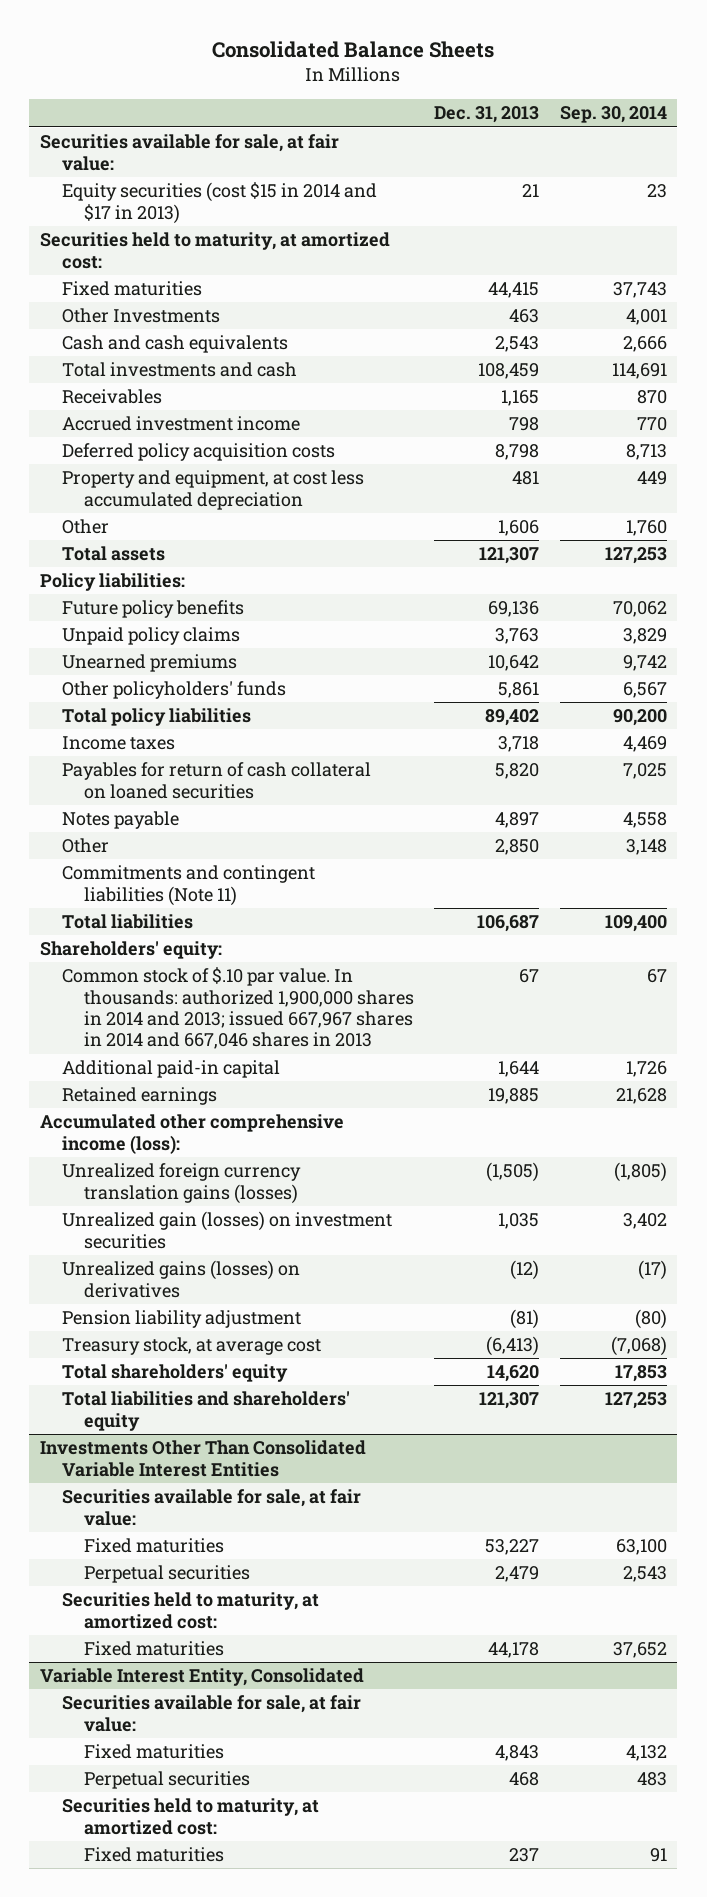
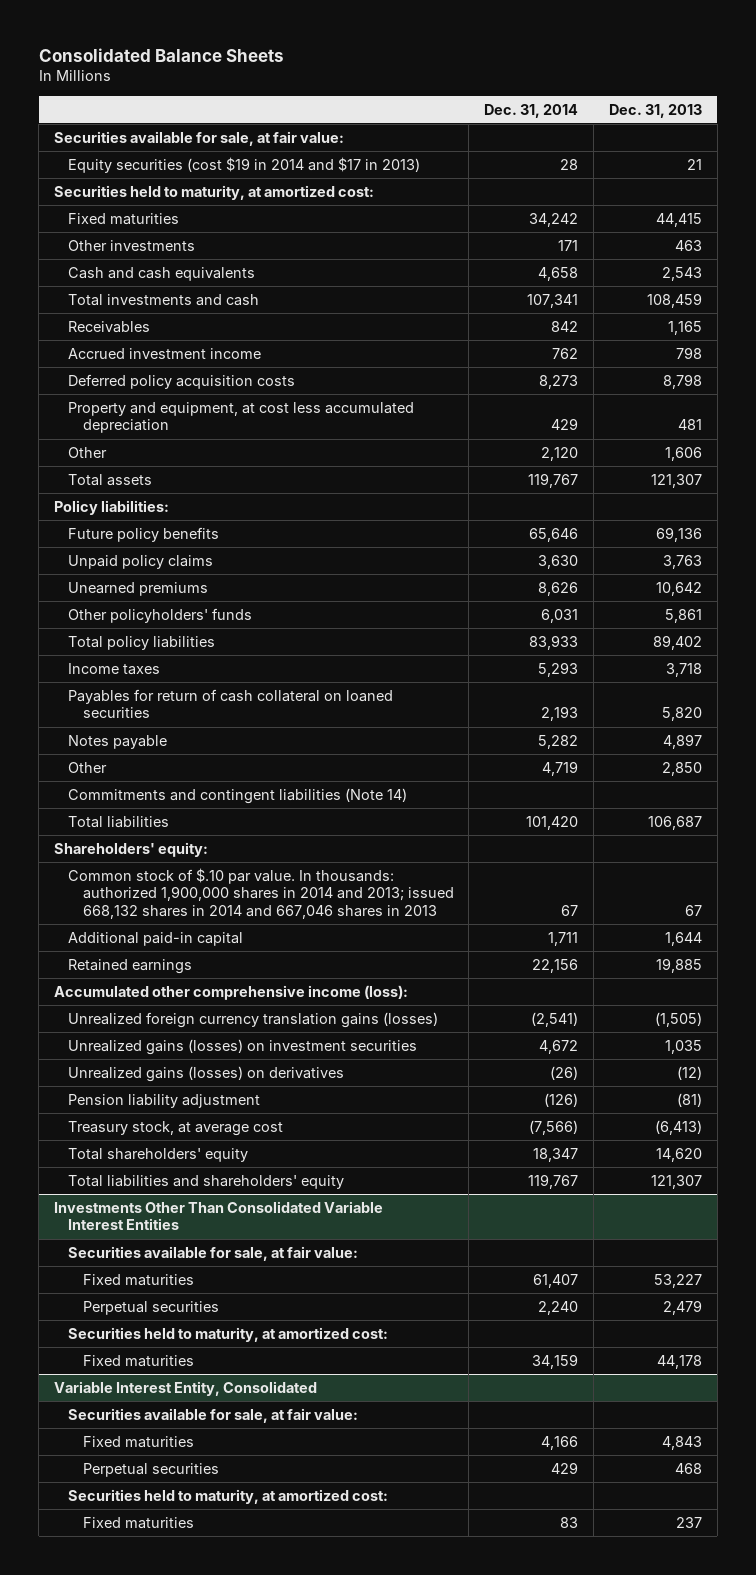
- | Dec. 31, 2013 | Sep. 30, 2014
+ | Dec. 31, 2014 | Dec. 31, 2013
- Equity securities (cost $15 in 2014 and $17 in 2013) | 21 | 23
+ Equity securities (cost $19 in 2014 and $17 in 2013) | 28 | 21
- Other Investments | 463 | 4,001
+ Other investments | 171 | 463
- Commitments and contingent liabilities (Note 11)
+ Commitments and contingent liabilities (Note 14)
- Common stock of $.10 par value. In thousands: authorized 1,900,000 shares in 2014 and 2013; issued 667,967 shares in 2014 and 667,046 shares in 2013 | 67 | 67
+ Common stock of $.10 par value. In thousands: authorized 1,900,000 shares in 2014 and 2013; issued 668,132 shares in 2014 and 667,046 shares in 2013 | 67 | 67
- Unrealized gain (losses) on investment securities | 1,035 | 3,402
+ Unrealized gains (losses) on investment securities | 4,672 | 1,035

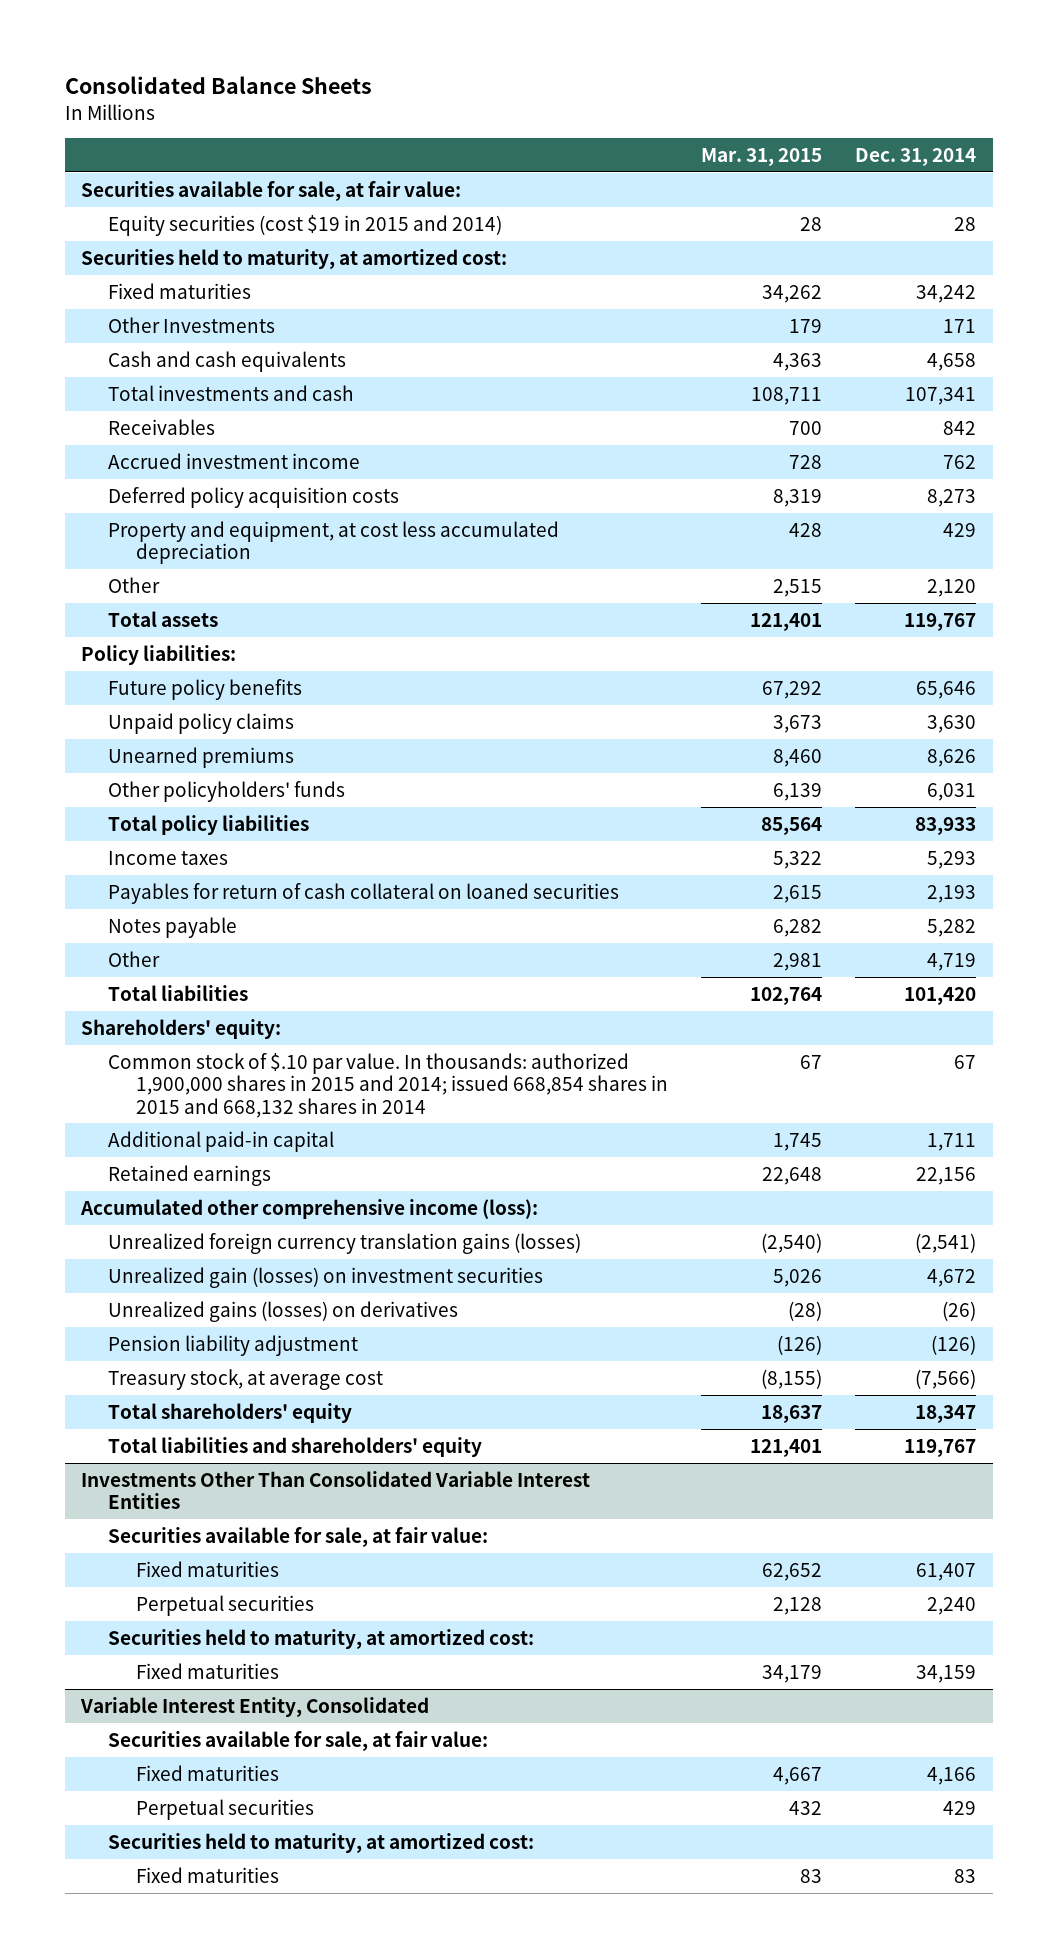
- | Dec. 31, 2014 | Dec. 31, 2013
+ | Mar. 31, 2015 | Dec. 31, 2014
- Equity securities (cost $19 in 2014 and $17 in 2013) | 28 | 21
+ Equity securities (cost $19 in 2015 and 2014) | 28 | 28
- Other investments | 171 | 463
+ Other Investments | 179 | 171
- Commitments and contingent liabilities (Note 14)
- Common stock of $.10 par value. In thousands: authorized 1,900,000 shares in 2014 and 2013; issued 668,132 shares in 2014 and 667,046 shares in 2013 | 67 | 67
+ Common stock of $.10 par value. In thousands: authorized 1,900,000 shares in 2015 and 2014; issued 668,854 shares in 2015 and 668,132 shares in 2014 | 67 | 67
- Unrealized gains (losses) on investment securities | 4,672 | 1,035
+ Unrealized gain (losses) on investment securities | 5,026 | 4,672

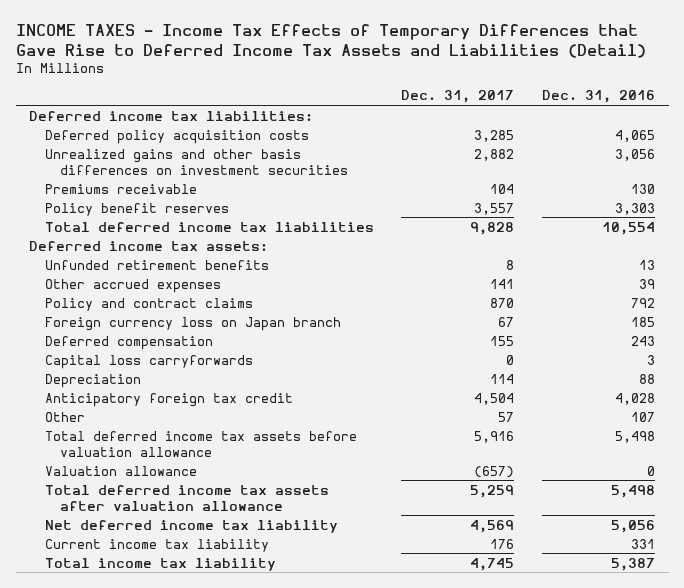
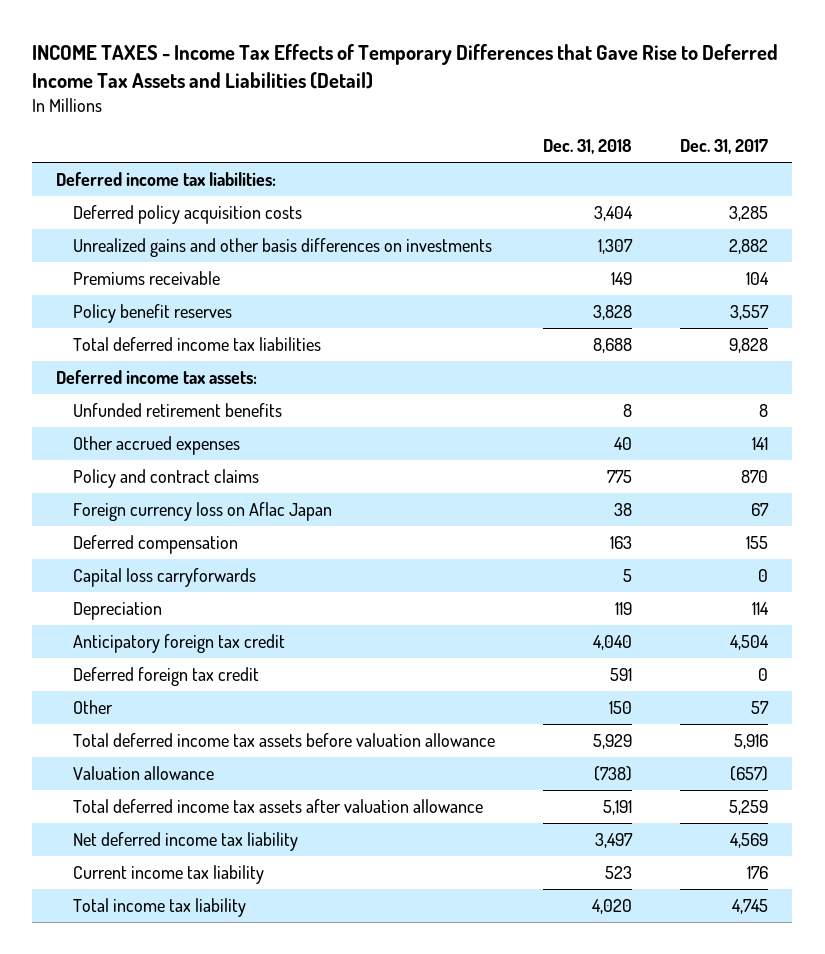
- | Dec. 31, 2017 | Dec. 31, 2016
+ | Dec. 31, 2018 | Dec. 31, 2017
- Unrealized gains and other basis differences on investment securities | 2,882 | 3,056
+ Unrealized gains and other basis differences on investments | 1,307 | 2,882
- Foreign currency loss on Japan branch | 67 | 185
+ Foreign currency loss on Aflac Japan | 38 | 67
+ Deferred foreign tax credit | 591 | 0

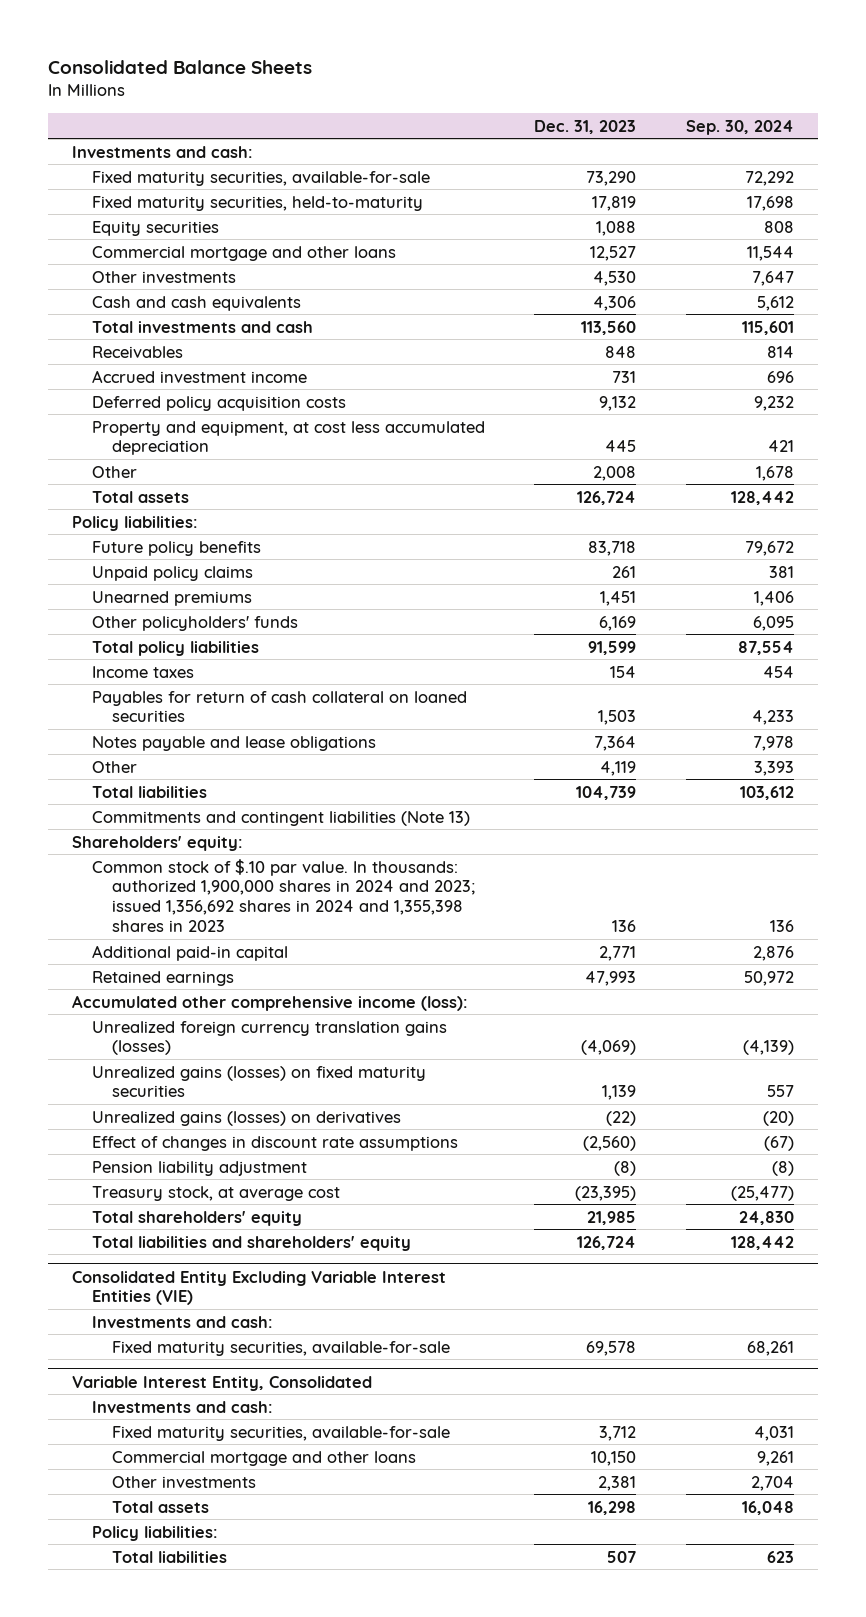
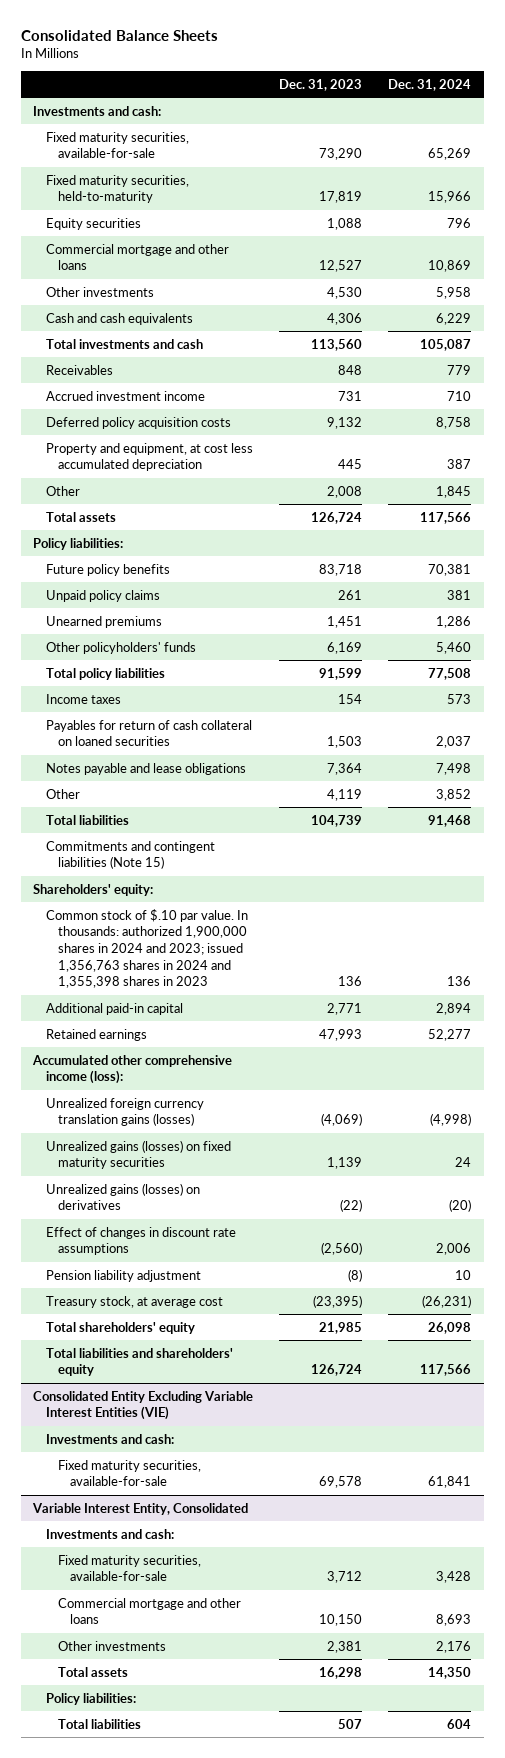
- | Dec. 31, 2023 | Sep. 30, 2024
+ | Dec. 31, 2023 | Dec. 31, 2024
- Commitments and contingent liabilities (Note 13)
+ Commitments and contingent liabilities (Note 15)
- Common stock of $.10 par value. In thousands: authorized 1,900,000 shares in 2024 and 2023; issued 1,356,692 shares in 2024 and 1,355,398 shares in 2023 | 136 | 136
+ Common stock of $.10 par value. In thousands: authorized 1,900,000 shares in 2024 and 2023; issued 1,356,763 shares in 2024 and 1,355,398 shares in 2023 | 136 | 136

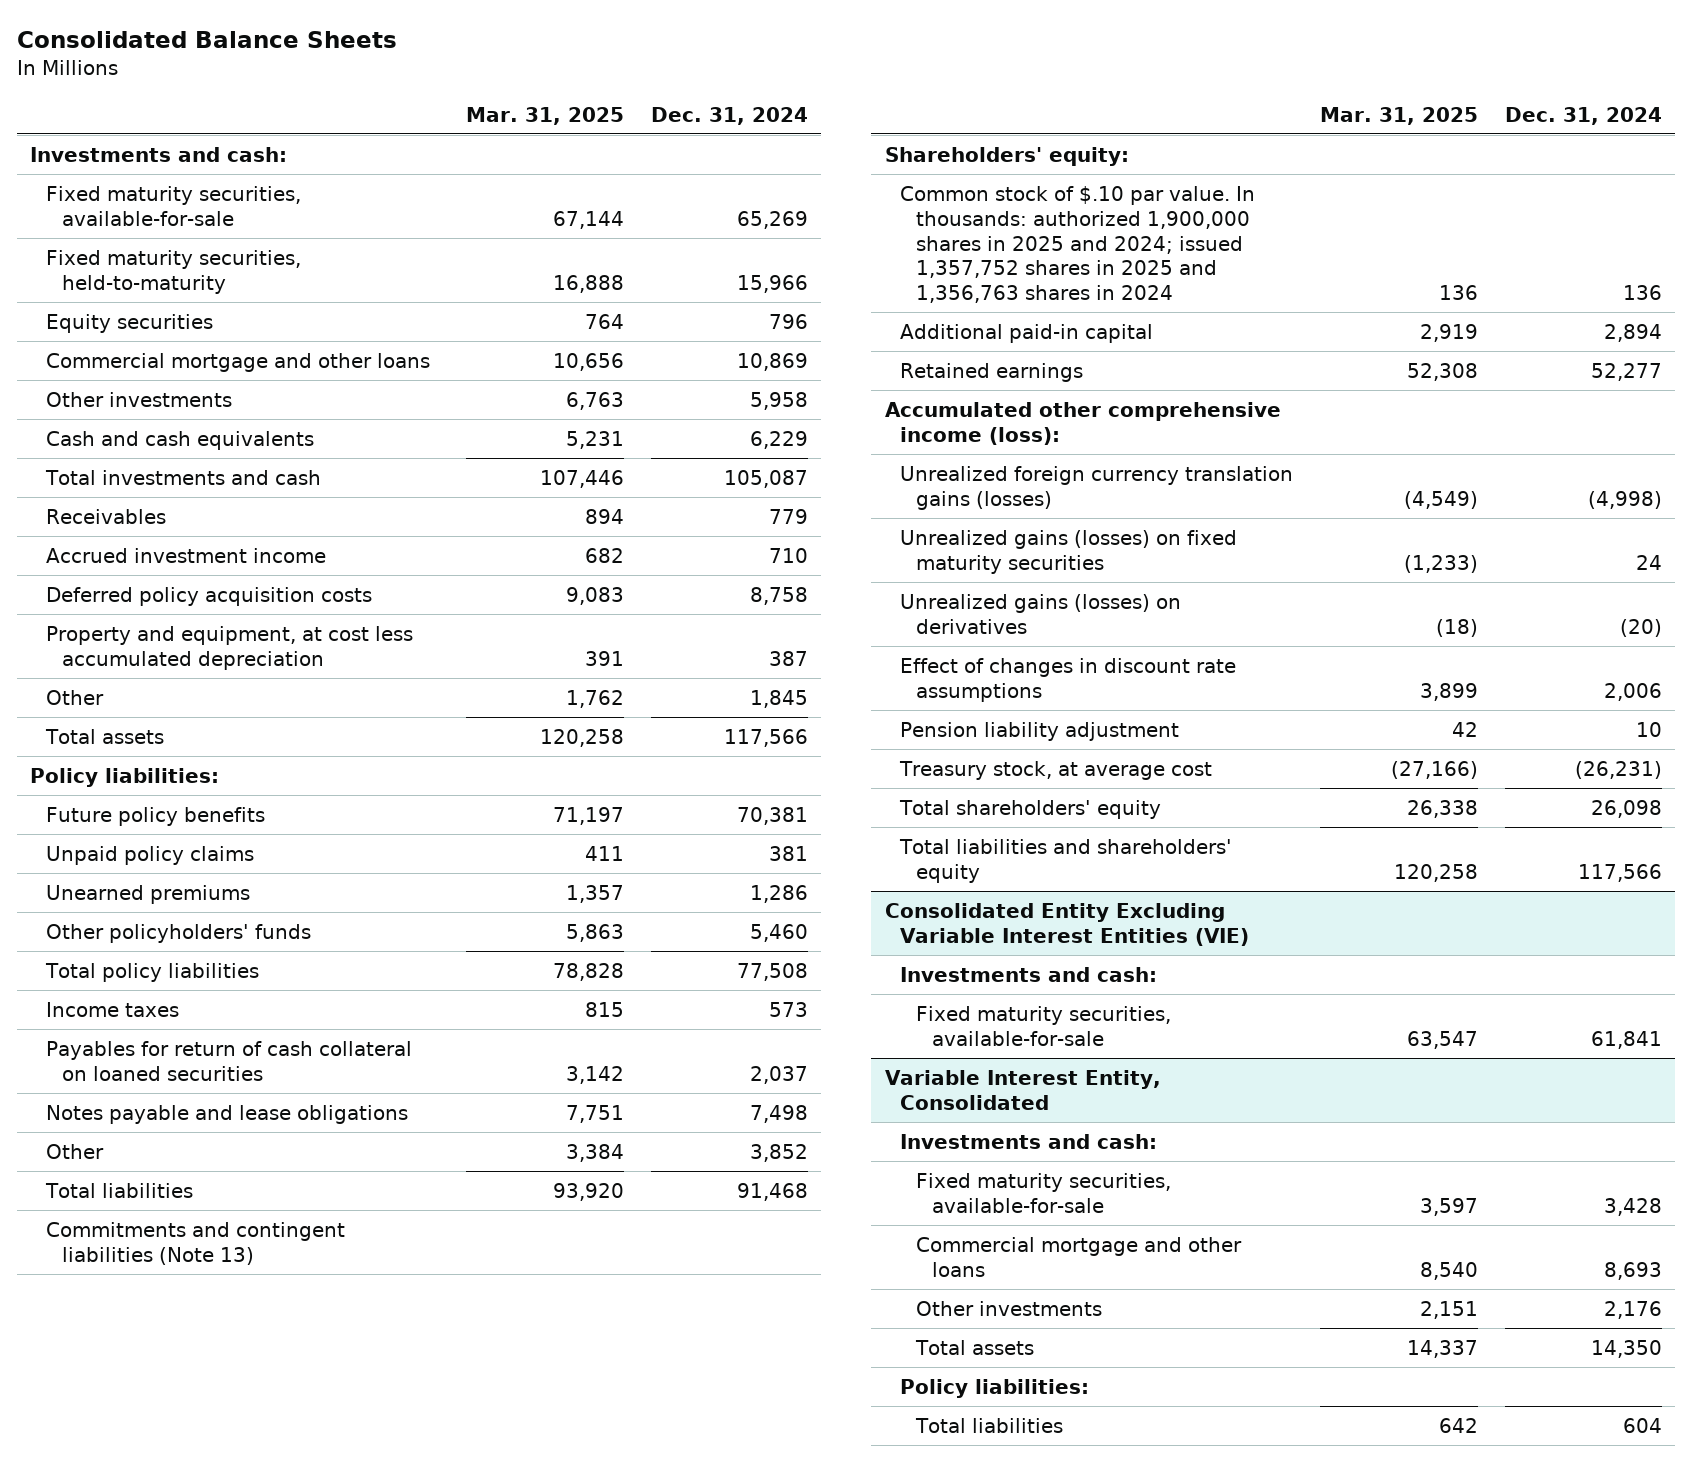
- | Dec. 31, 2023 | Dec. 31, 2024
+ | Mar. 31, 2025 | Dec. 31, 2024
- Commitments and contingent liabilities (Note 15)
+ Commitments and contingent liabilities (Note 13)
- Common stock of $.10 par value. In thousands: authorized 1,900,000 shares in 2024 and 2023; issued 1,356,763 shares in 2024 and 1,355,398 shares in 2023 | 136 | 136
+ Common stock of $.10 par value. In thousands: authorized 1,900,000 shares in 2025 and 2024; issued 1,357,752 shares in 2025 and 1,356,763 shares in 2024 | 136 | 136

